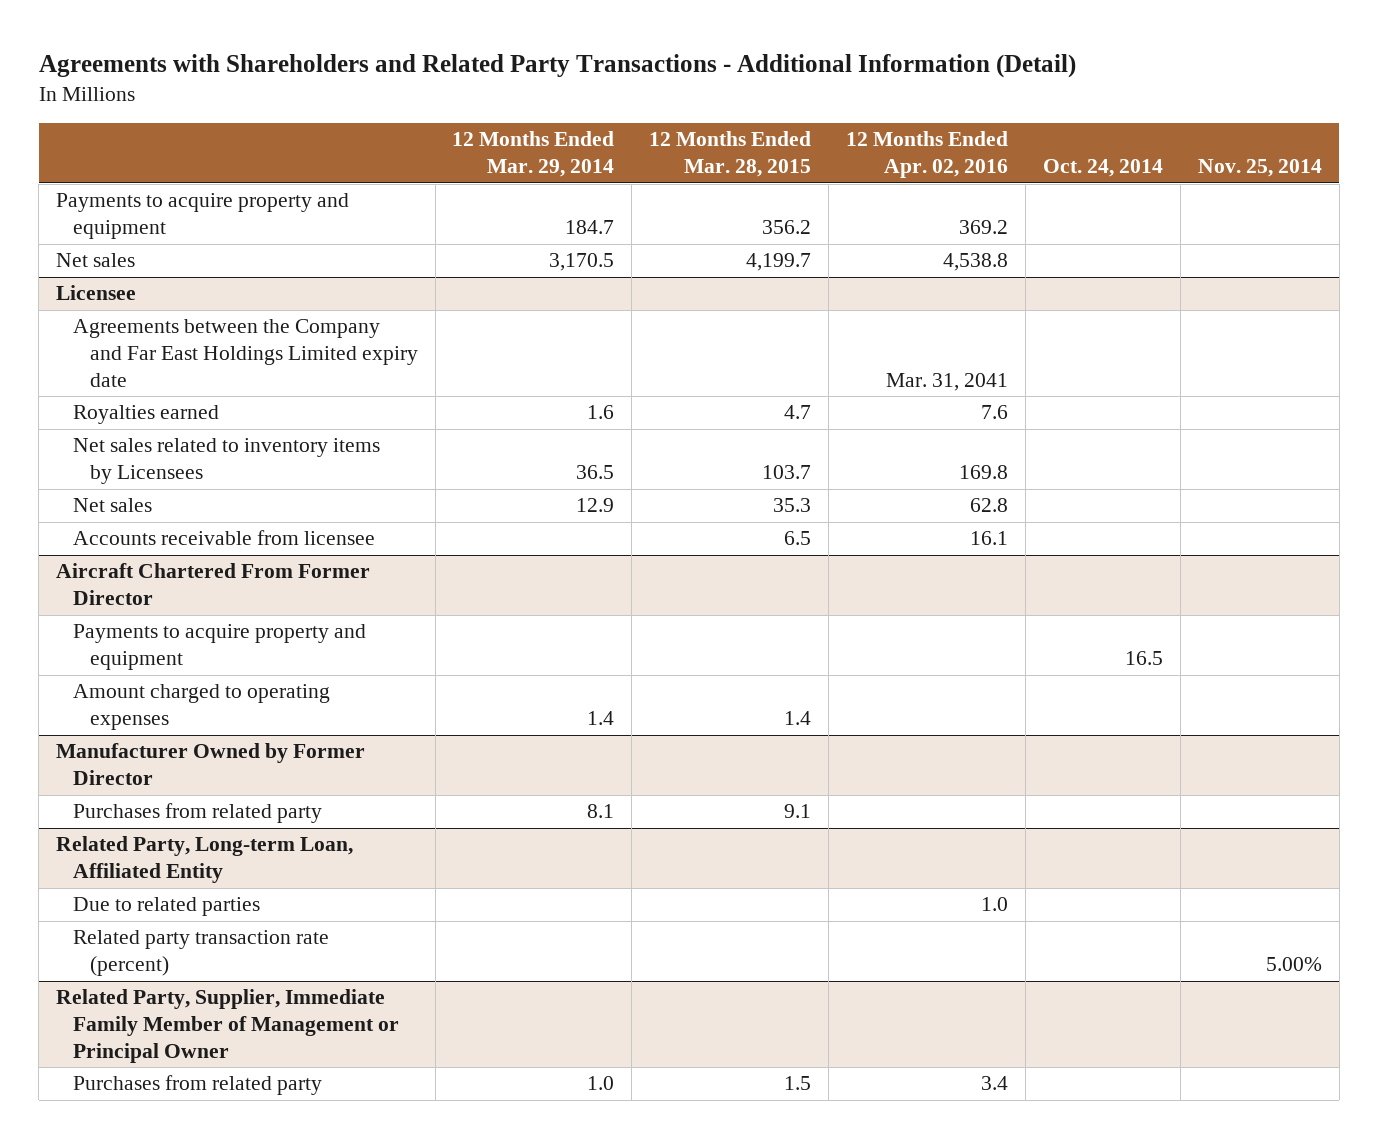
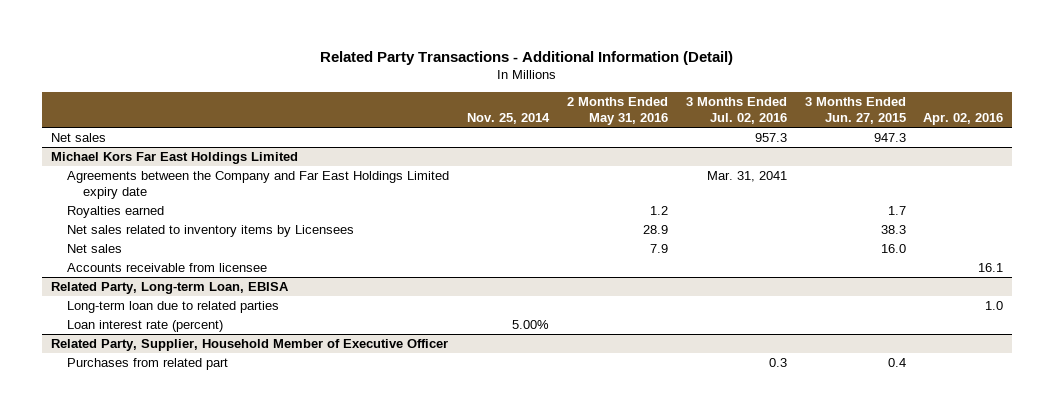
- Agreements with Shareholders and Related Party Transactions - Additional Information (Detail)
+ Related Party Transactions - Additional Information (Detail)
- | 12 Months Ended Mar. 29, 2014 | 12 Months Ended Mar. 28, 2015 | 12 Months Ended Apr. 02, 2016 | Oct. 24, 2014 | Nov. 25, 2014
+ | Nov. 25, 2014 | 2 Months Ended May 31, 2016 | 3 Months Ended Jul. 02, 2016 | 3 Months Ended Jun. 27, 2015 | Apr. 02, 2016
- Payments to acquire property and equipment | 184.7 | 356.2 | 369.2 | |
- Licensee
- Agreements between the Company and Far East Holdings Limited expiry date | | | Mar. 31, 2041 | |
- Royalties earned | 1.6 | 4.7 | 7.6 | |
- Net sales related to inventory items by Licensees | 36.5 | 103.7 | 169.8 | |
- Net sales | 12.9 | 35.3 | 62.8 | |
- Accounts receivable from licensee | | 6.5 | 16.1 | |
- Aircraft Chartered From Former Director
- Payments to acquire property and equipment | | | | 16.5 |
- Amount charged to operating expenses | 1.4 | 1.4 | | |
- Manufacturer Owned by Former Director
- Purchases from related party | 8.1 | 9.1 | | |
- Related Party, Long-term Loan, Affiliated Entity
- Due to related parties | | | 1.0 | |
- Related party transaction rate (percent) | | | | | 5.00%
- Related Party, Supplier, Immediate Family Member of Management or Principal Owner
- Purchases from related party | 1.0 | 1.5 | 3.4 | |
+ Michael Kors Far East Holdings Limited
+ Agreements between the Company and Far East Holdings Limited expiry date | | | Mar. 31, 2041 | |
+ Royalties earned | | 1.2 | | 1.7 |
+ Net sales related to inventory items by Licensees | | 28.9 | | 38.3 |
+ Net sales | | 7.9 | | 16.0 |
+ Accounts receivable from licensee | | | | | 16.1
+ Related Party, Long-term Loan, EBISA
+ Long-term loan due to related parties | | | | | 1.0
+ Loan interest rate (percent) | 5.00% | | | |
+ Related Party, Supplier, Household Member of Executive Officer
+ Purchases from related part | | | 0.3 | 0.4 |

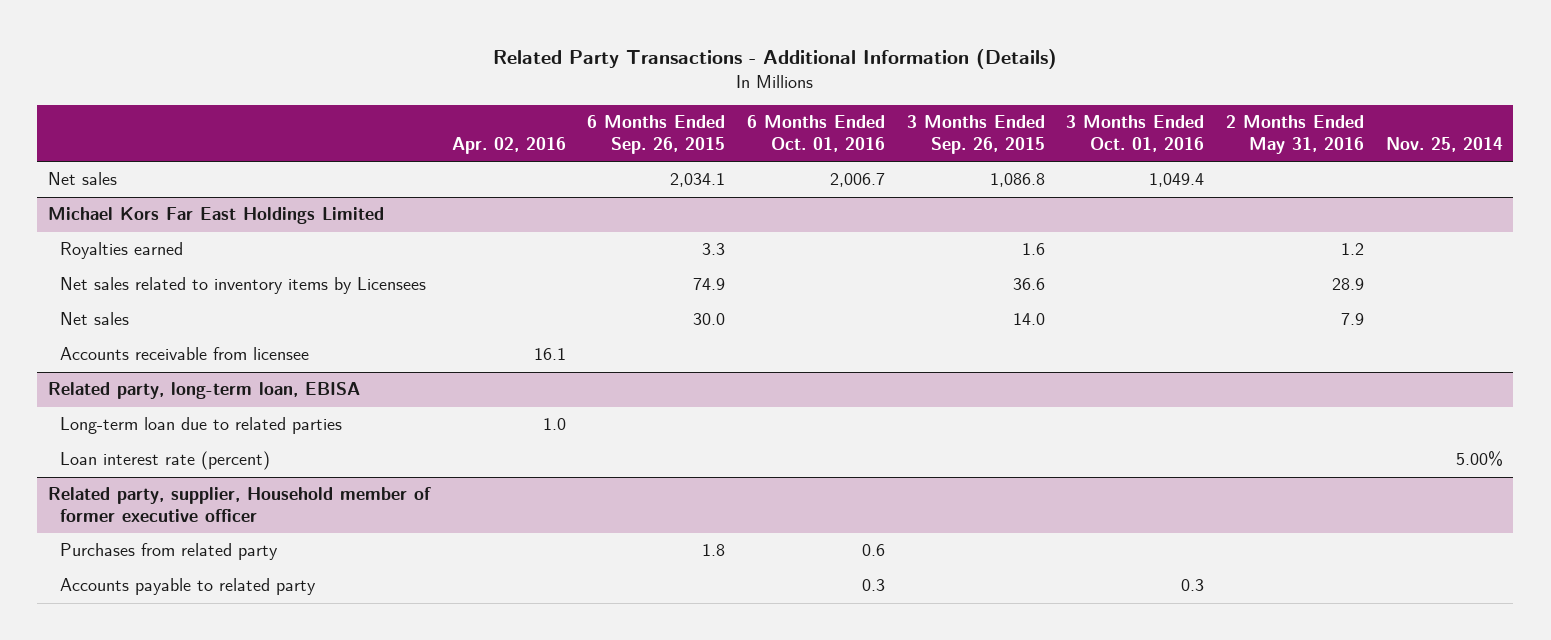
- Related Party Transactions - Additional Information (Detail)
+ Related Party Transactions - Additional Information (Details)
- | Nov. 25, 2014 | 2 Months Ended May 31, 2016 | 3 Months Ended Jul. 02, 2016 | 3 Months Ended Jun. 27, 2015 | Apr. 02, 2016
+ | Apr. 02, 2016 | 6 Months Ended Sep. 26, 2015 | 6 Months Ended Oct. 01, 2016 | 3 Months Ended Sep. 26, 2015 | 3 Months Ended Oct. 01, 2016 | 2 Months Ended May 31, 2016 | Nov. 25, 2014
@ Michael Kors Far East Holdings Limited
- Agreements between the Company and Far East Holdings Limited expiry date | | | Mar. 31, 2041 | |
- Related Party, Long-term Loan, EBISA
+ Related party, long-term loan, EBISA
- Related Party, Supplier, Household Member of Executive Officer
- Purchases from related part | | | 0.3 | 0.4 |
+ Related party, supplier, Household member of former executive officer
+ Purchases from related party | | 1.8 | 0.6 | | | |
+ Accounts payable to related party | | | 0.3 | | 0.3 | |

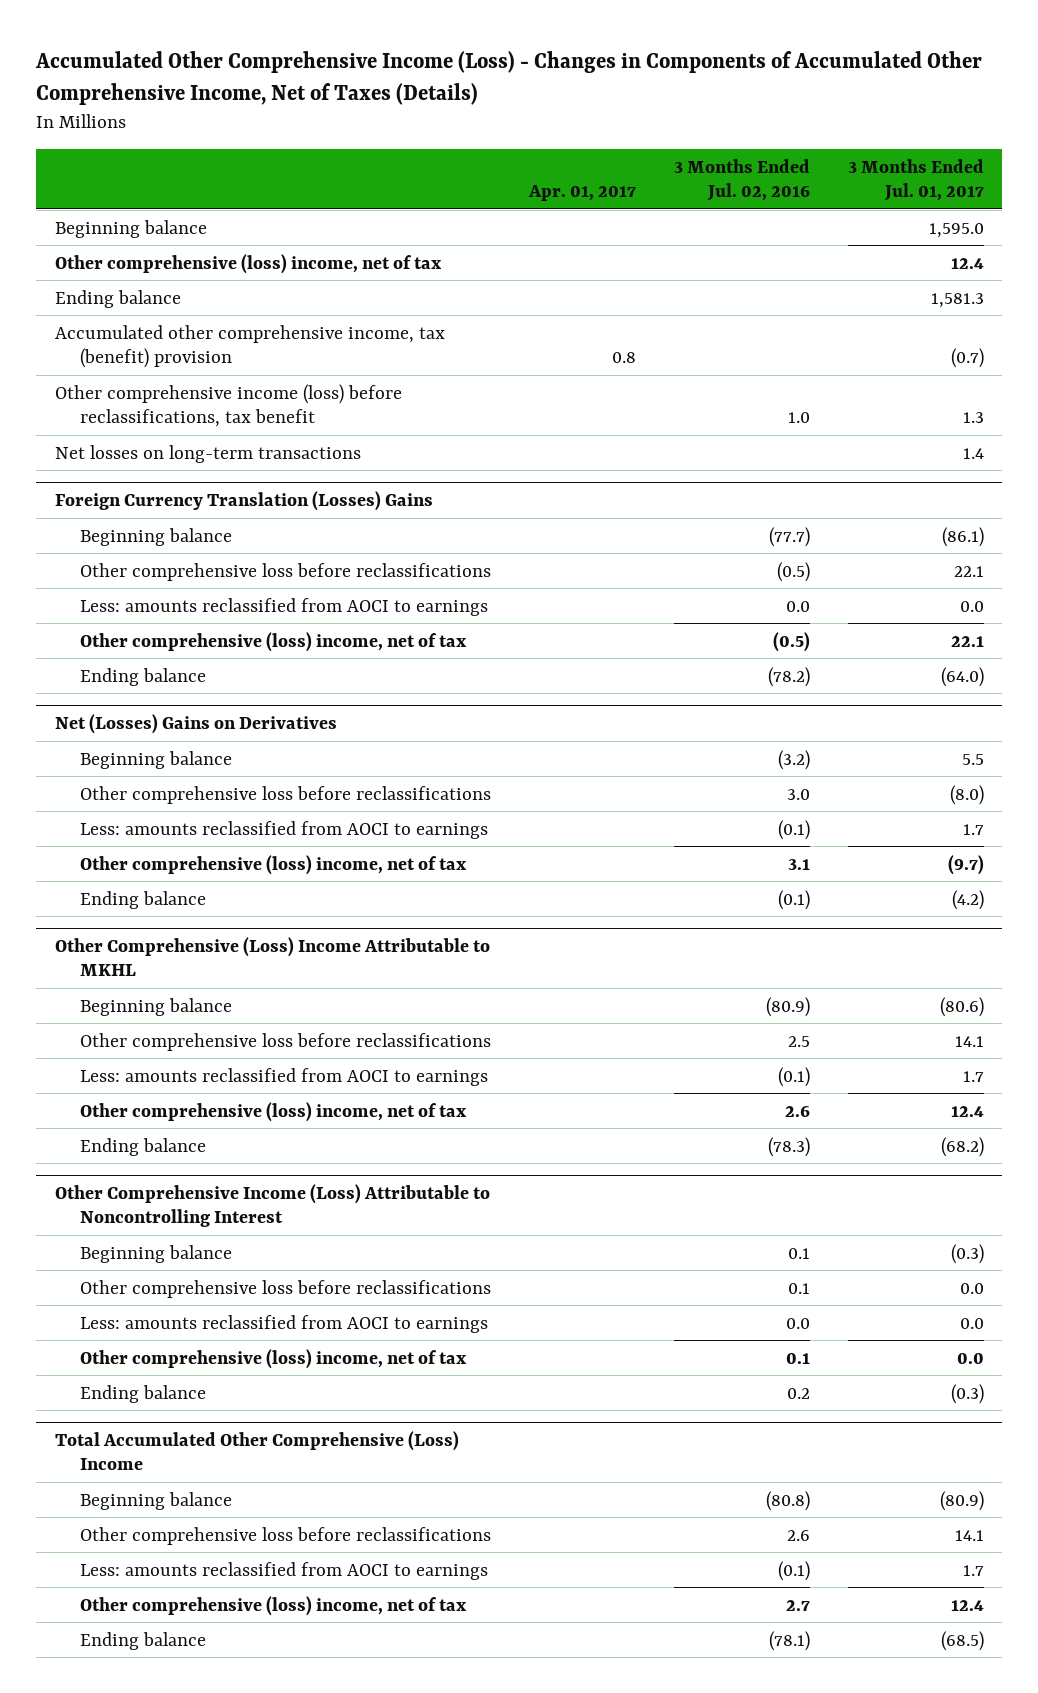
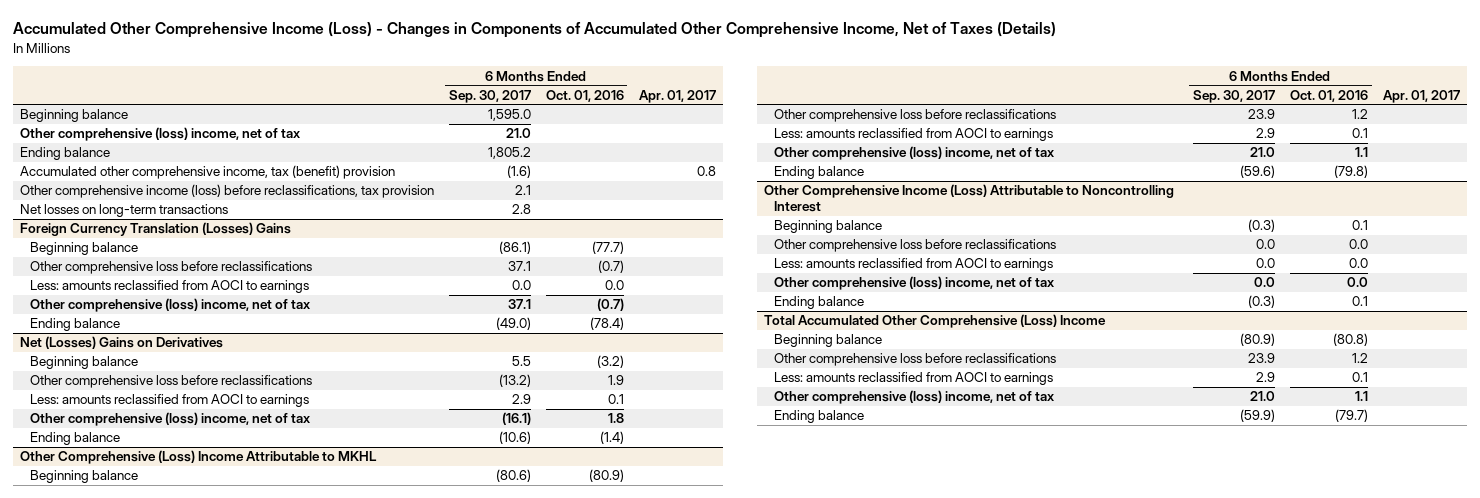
- | Apr. 01, 2017 | 3 Months Ended Jul. 02, 2016 | 3 Months Ended Jul. 01, 2017
+ | 6 Months Ended Sep. 30, 2017 | 6 Months Ended Oct. 01, 2016 | Apr. 01, 2017
- Other comprehensive income (loss) before reclassifications, tax benefit | | 1.0 | 1.3
+ Other comprehensive income (loss) before reclassifications, tax provision | 2.1 | |

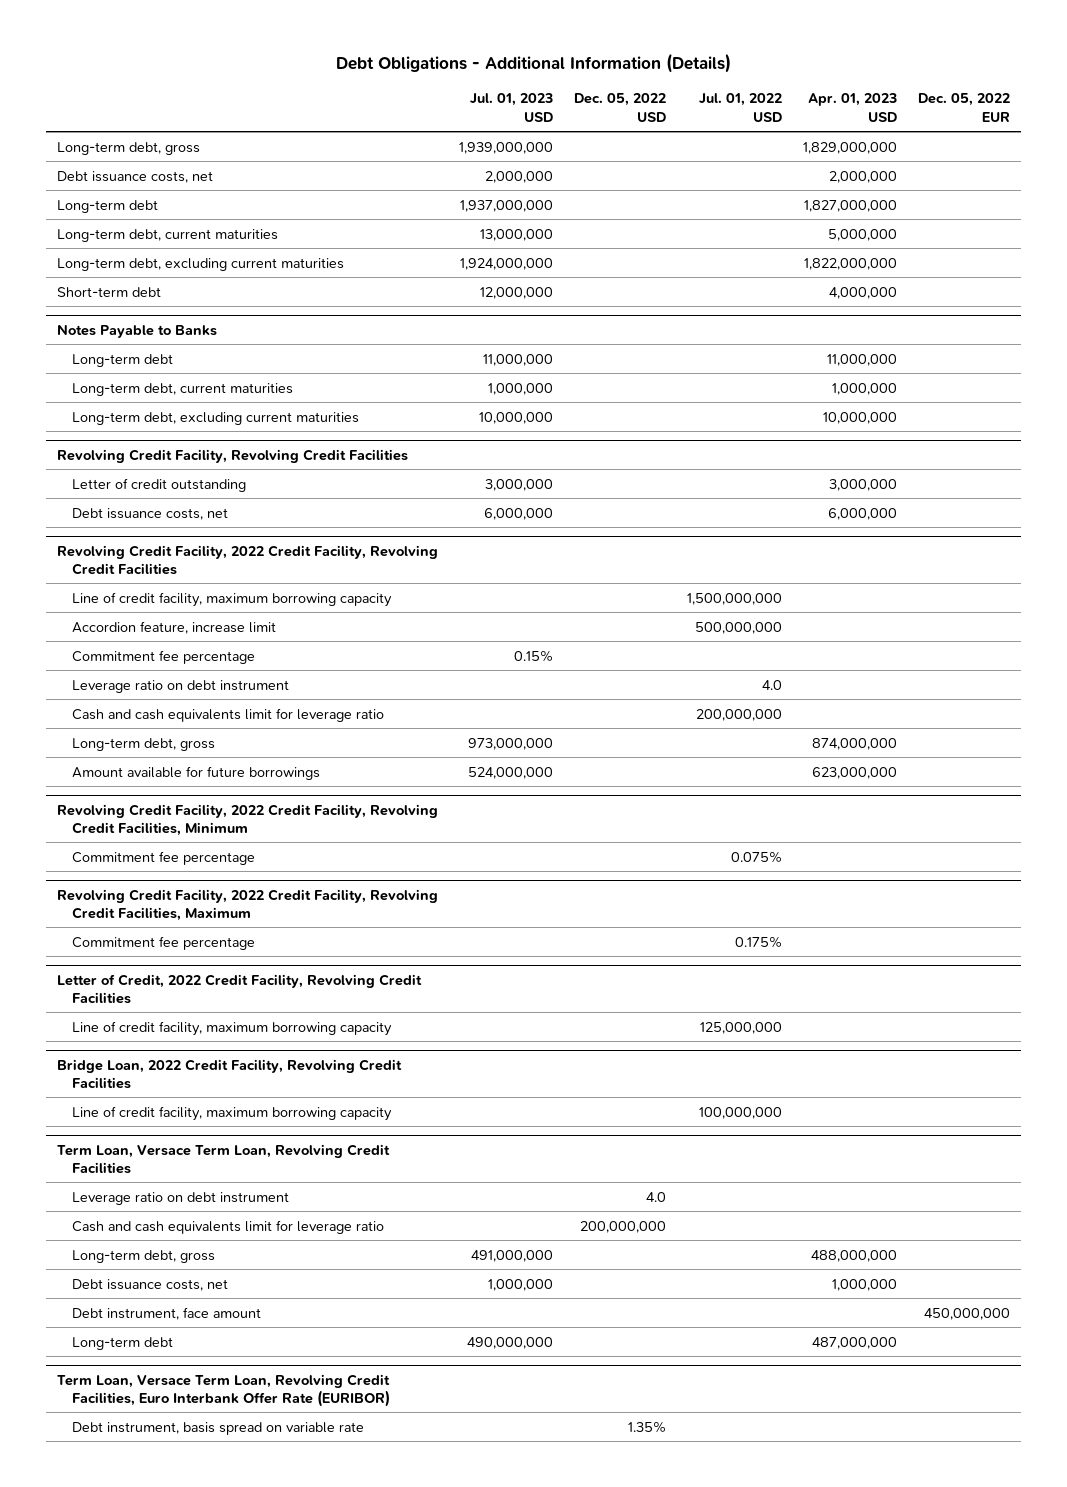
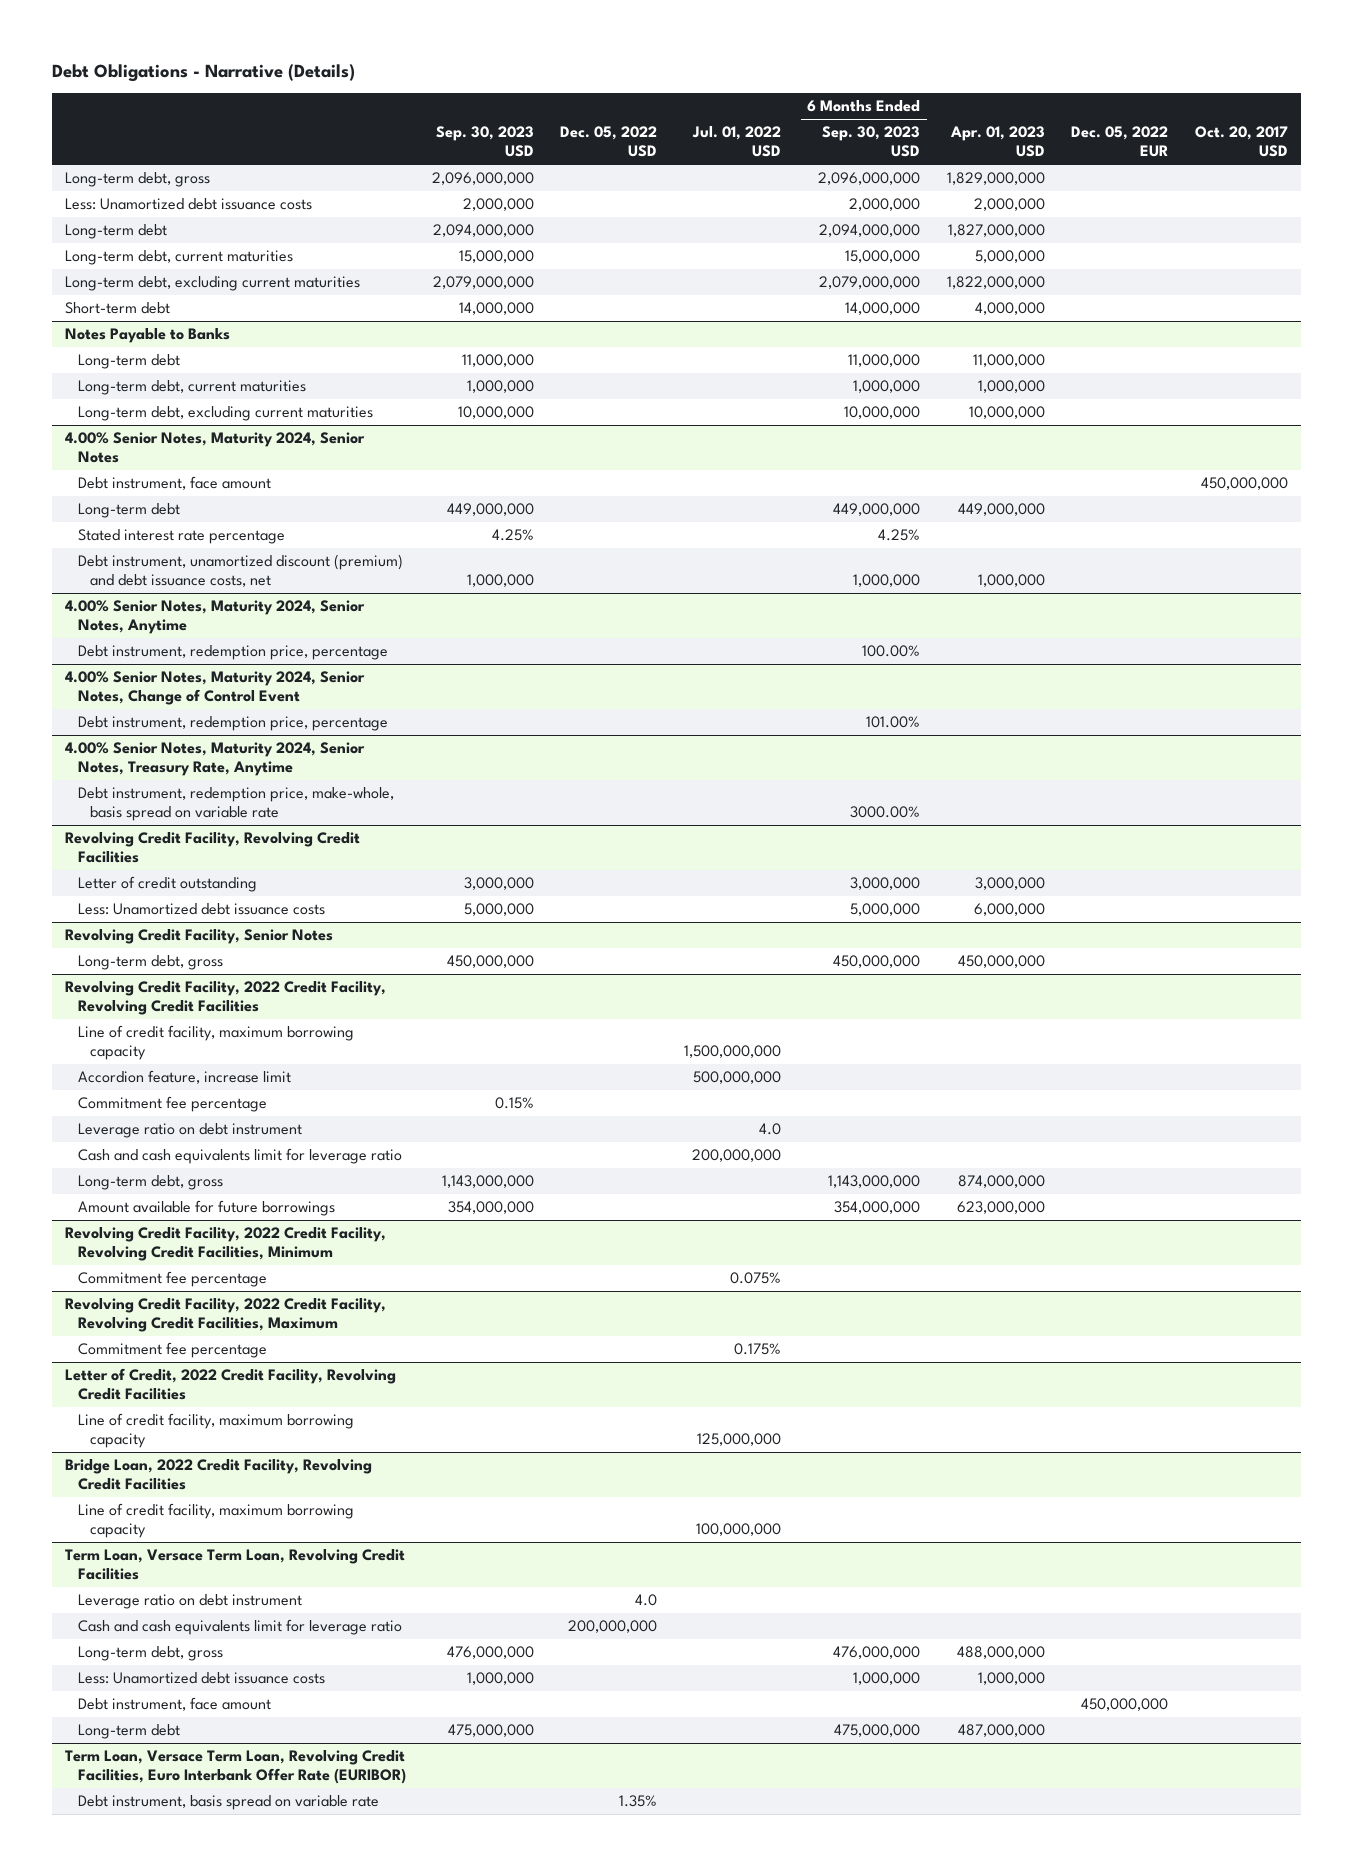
- Debt Obligations - Additional Information (Details)
+ Debt Obligations - Narrative (Details)
- | Jul. 01, 2023 USD | Dec. 05, 2022 USD | Jul. 01, 2022 USD | Apr. 01, 2023 USD | Dec. 05, 2022 EUR
+ | Sep. 30, 2023 USD | Dec. 05, 2022 USD | Jul. 01, 2022 USD | 6 Months Ended Sep. 30, 2023 USD | Apr. 01, 2023 USD | Dec. 05, 2022 EUR | Oct. 20, 2017 USD
- Debt issuance costs, net | 2,000,000 | | | 2,000,000 |
+ Less: Unamortized debt issuance costs | 2,000,000 | | | 2,000,000 | 2,000,000 | |
+ 4.00% Senior Notes, Maturity 2024, Senior Notes
+ Debt instrument, face amount | | | | | | | 450,000,000
+ Long-term debt | 449,000,000 | | | 449,000,000 | 449,000,000 | |
+ Stated interest rate percentage | 4.25% | | | 4.25% | | |
+ Debt instrument, unamortized discount (premium) and debt issuance costs, net | 1,000,000 | | | 1,000,000 | 1,000,000 | |
+ 4.00% Senior Notes, Maturity 2024, Senior Notes, Anytime
+ Debt instrument, redemption price, percentage | | | | 100.00% | | |
+ 4.00% Senior Notes, Maturity 2024, Senior Notes, Change of Control Event
+ Debt instrument, redemption price, percentage | | | | 101.00% | | |
+ 4.00% Senior Notes, Maturity 2024, Senior Notes, Treasury Rate, Anytime
+ Debt instrument, redemption price, make-whole, basis spread on variable rate | | | | 3000.00% | | |
@ Revolving Credit Facility, Revolving Credit Facilities
- Debt issuance costs, net | 6,000,000 | | | 6,000,000 |
+ Less: Unamortized debt issuance costs | 5,000,000 | | | 5,000,000 | 6,000,000 | |
+ Revolving Credit Facility, Senior Notes
+ Long-term debt, gross | 450,000,000 | | | 450,000,000 | 450,000,000 | |
@ Term Loan, Versace Term Loan, Revolving Credit Facilities
- Debt issuance costs, net | 1,000,000 | | | 1,000,000 |
+ Less: Unamortized debt issuance costs | 1,000,000 | | | 1,000,000 | 1,000,000 | |

